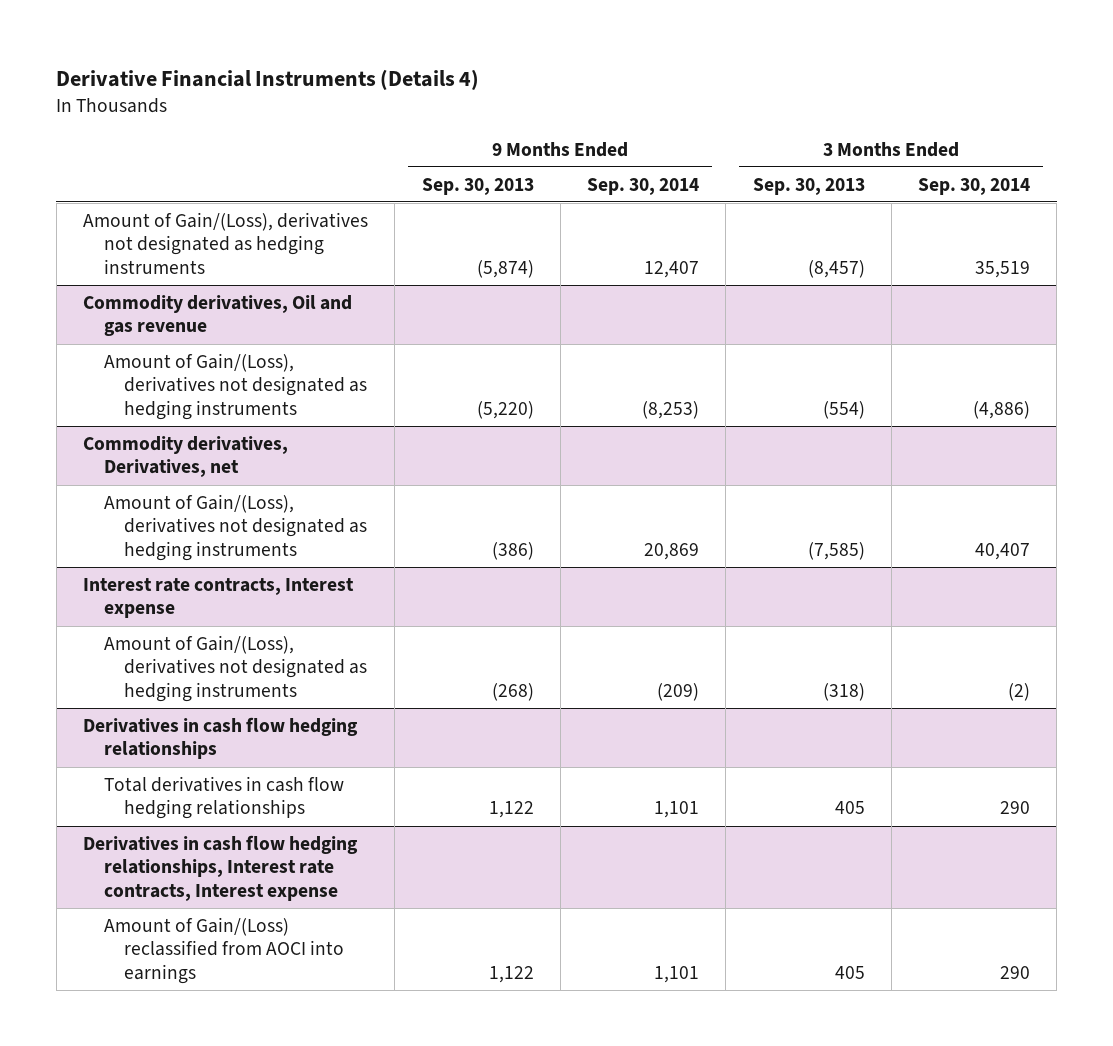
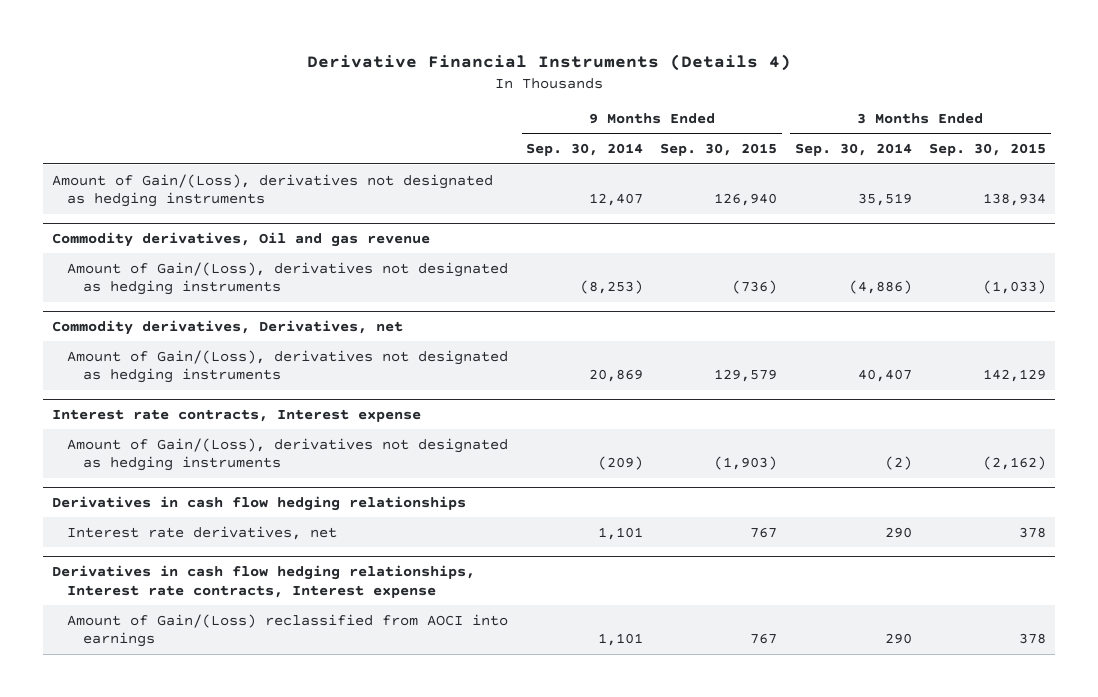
- | 9 Months Ended Sep. 30, 2013 | 9 Months Ended Sep. 30, 2014 | 3 Months Ended Sep. 30, 2013 | 3 Months Ended Sep. 30, 2014
+ | 9 Months Ended Sep. 30, 2014 | 9 Months Ended Sep. 30, 2015 | 3 Months Ended Sep. 30, 2014 | 3 Months Ended Sep. 30, 2015
@ Derivatives in cash flow hedging relationships
- Total derivatives in cash flow hedging relationships | 1,122 | 1,101 | 405 | 290
+ Interest rate derivatives, net | 1,101 | 767 | 290 | 378

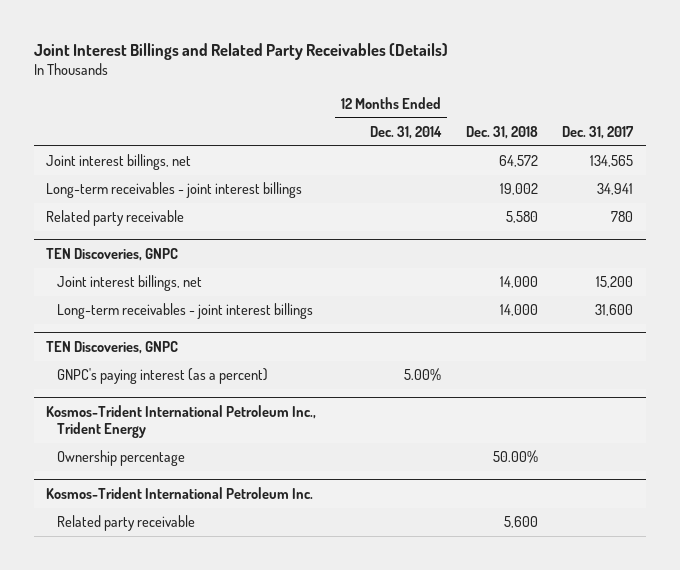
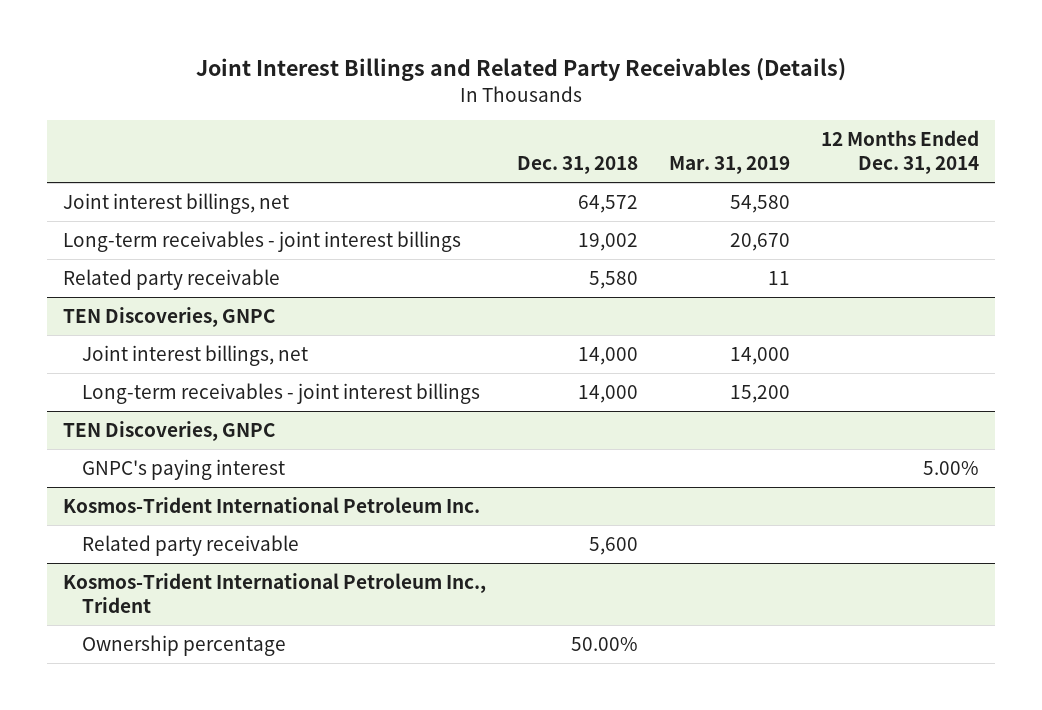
- | 12 Months Ended Dec. 31, 2014 | Dec. 31, 2018 | Dec. 31, 2017
+ | Dec. 31, 2018 | Mar. 31, 2019 | 12 Months Ended Dec. 31, 2014
@ TEN Discoveries, GNPC
- GNPC's paying interest (as a percent) | 5.00% | |
- Kosmos-Trident International Petroleum Inc., Trident Energy
- Ownership percentage | | 50.00% |
@ TEN Discoveries, GNPC
+ GNPC's paying interest | | | 5.00%
+ Kosmos-Trident International Petroleum Inc., Trident
+ Ownership percentage | 50.00% | |

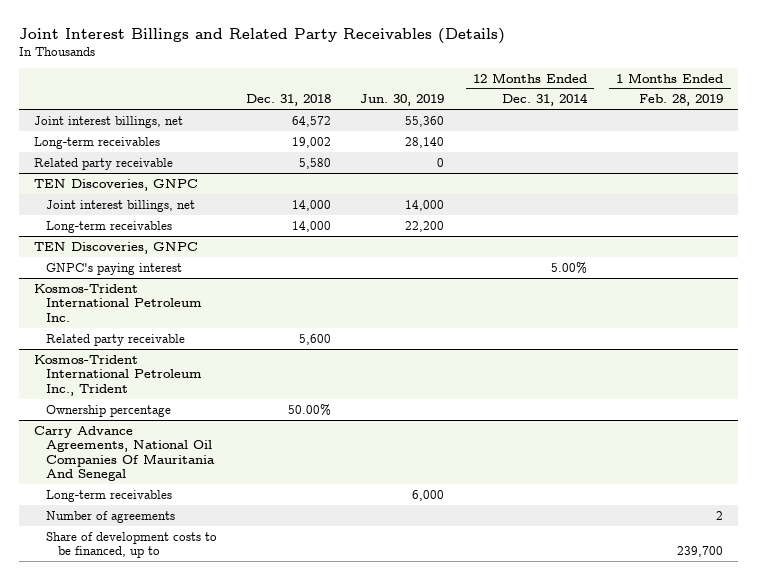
- | Dec. 31, 2018 | Mar. 31, 2019 | 12 Months Ended Dec. 31, 2014
+ | Dec. 31, 2018 | Jun. 30, 2019 | 12 Months Ended Dec. 31, 2014 | 1 Months Ended Feb. 28, 2019
- Long-term receivables - joint interest billings | 19,002 | 20,670 |
+ Long-term receivables | 19,002 | 28,140 | |
@ TEN Discoveries, GNPC
- Long-term receivables - joint interest billings | 14,000 | 15,200 |
+ Long-term receivables | 14,000 | 22,200 | |
+ Carry Advance Agreements, National Oil Companies Of Mauritania And Senegal
+ Long-term receivables | | 6,000 | |
+ Number of agreements | | | | 2
+ Share of development costs to be financed, up to | | | | 239,700

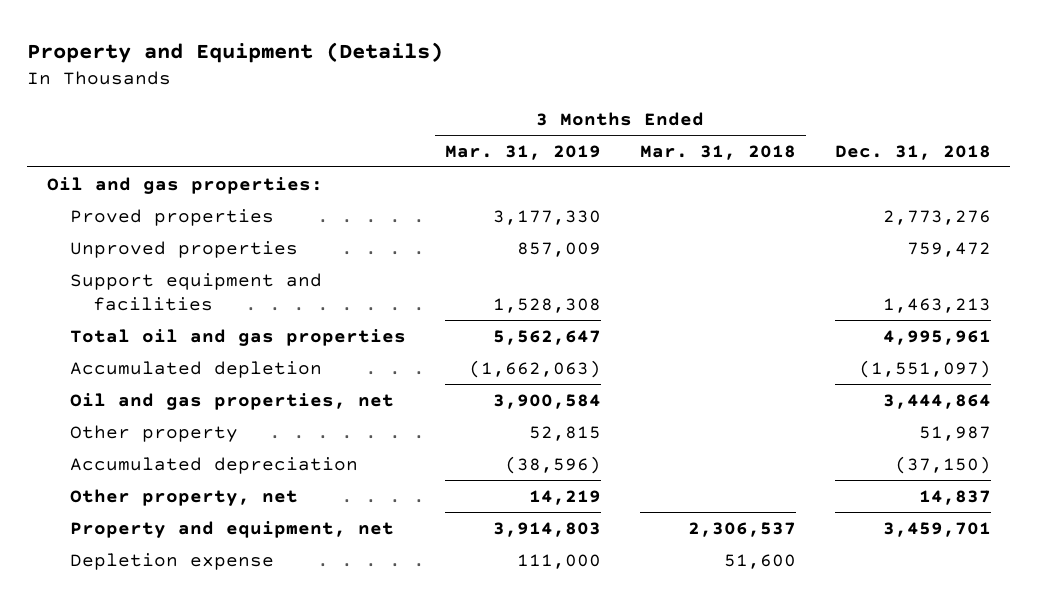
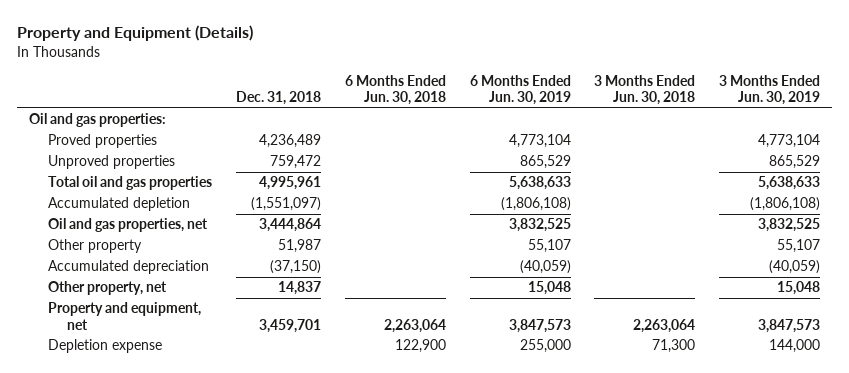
- | 3 Months Ended Mar. 31, 2019 | 3 Months Ended Mar. 31, 2018 | Dec. 31, 2018
+ | Dec. 31, 2018 | 6 Months Ended Jun. 30, 2018 | 6 Months Ended Jun. 30, 2019 | 3 Months Ended Jun. 30, 2018 | 3 Months Ended Jun. 30, 2019
- Proved properties | 3,177,330 | | 2,773,276
+ Proved properties | 4,236,489 | | 4,773,104 | | 4,773,104
- Support equipment and facilities | 1,528,308 | | 1,463,213

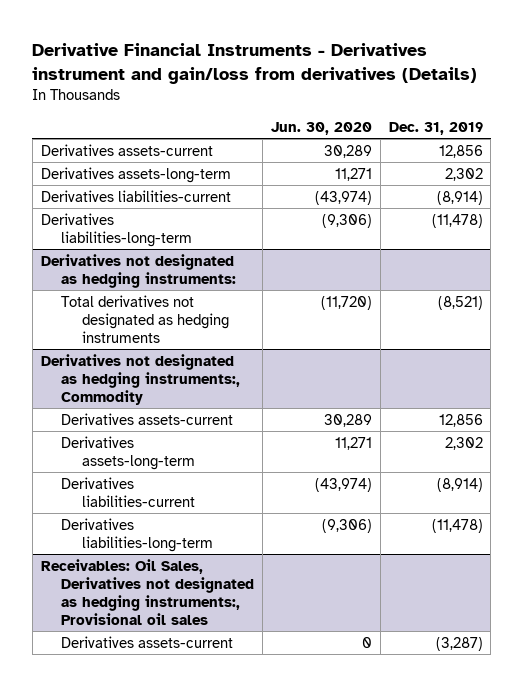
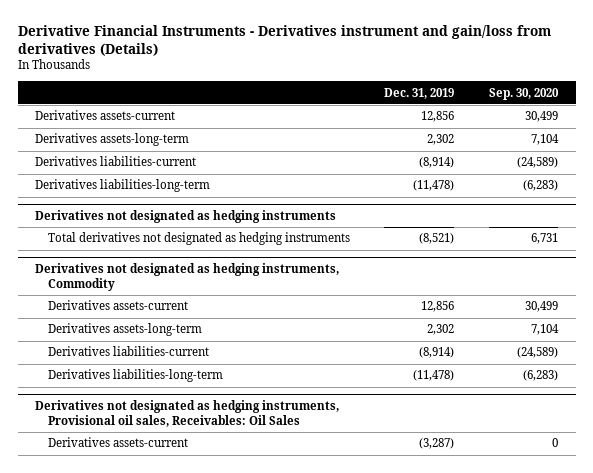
- | Jun. 30, 2020 | Dec. 31, 2019
+ | Dec. 31, 2019 | Sep. 30, 2020
- Derivatives not designated as hedging instruments:
+ Derivatives not designated as hedging instruments
- Derivatives not designated as hedging instruments:, Commodity
+ Derivatives not designated as hedging instruments, Commodity
- Receivables: Oil Sales, Derivatives not designated as hedging instruments:, Provisional oil sales
+ Derivatives not designated as hedging instruments, Provisional oil sales, Receivables: Oil Sales

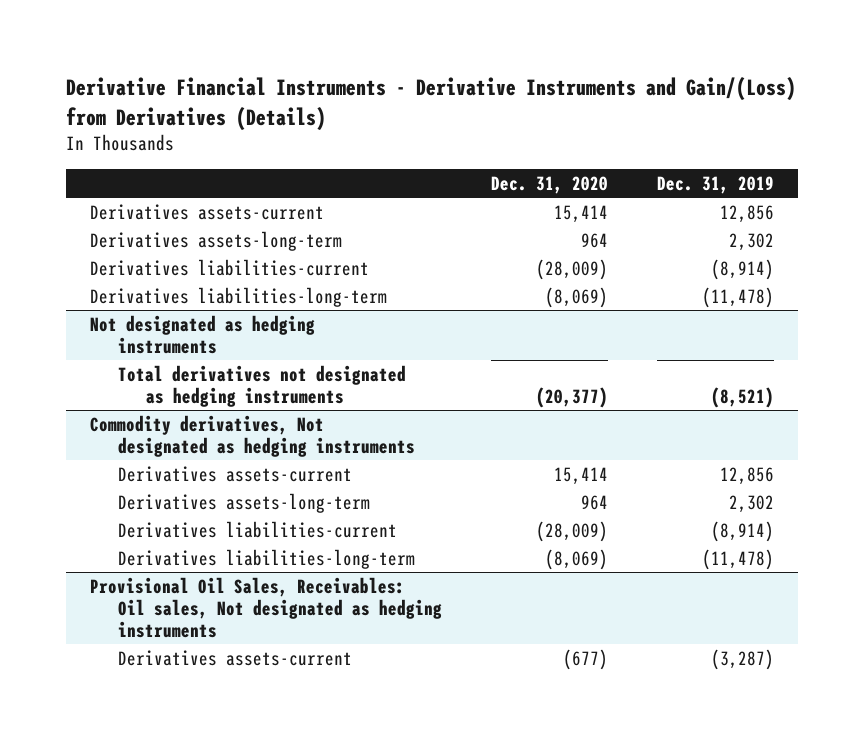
- Derivative Financial Instruments - Derivatives instrument and gain/loss from derivatives (Details)
+ Derivative Financial Instruments - Derivative Instruments and Gain/(Loss) from Derivatives (Details)
- | Dec. 31, 2019 | Sep. 30, 2020
+ | Dec. 31, 2020 | Dec. 31, 2019
- Derivatives not designated as hedging instruments
+ Not designated as hedging instruments
- Derivatives not designated as hedging instruments, Commodity
+ Commodity derivatives, Not designated as hedging instruments
- Derivatives not designated as hedging instruments, Provisional oil sales, Receivables: Oil Sales
+ Provisional Oil Sales, Receivables: Oil sales, Not designated as hedging instruments

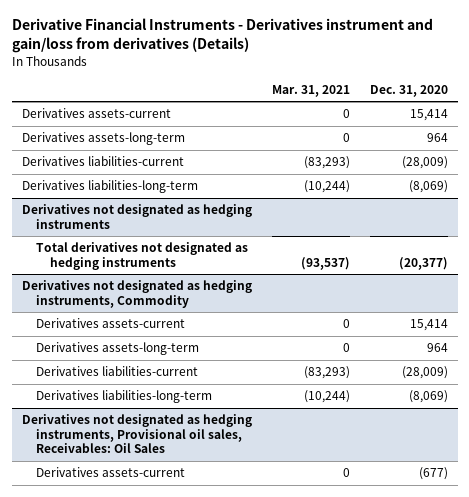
- Derivative Financial Instruments - Derivative Instruments and Gain/(Loss) from Derivatives (Details)
+ Derivative Financial Instruments - Derivatives instrument and gain/loss from derivatives (Details)
- | Dec. 31, 2020 | Dec. 31, 2019
+ | Mar. 31, 2021 | Dec. 31, 2020
- Not designated as hedging instruments
+ Derivatives not designated as hedging instruments
- Commodity derivatives, Not designated as hedging instruments
+ Derivatives not designated as hedging instruments, Commodity
- Provisional Oil Sales, Receivables: Oil sales, Not designated as hedging instruments
+ Derivatives not designated as hedging instruments, Provisional oil sales, Receivables: Oil Sales

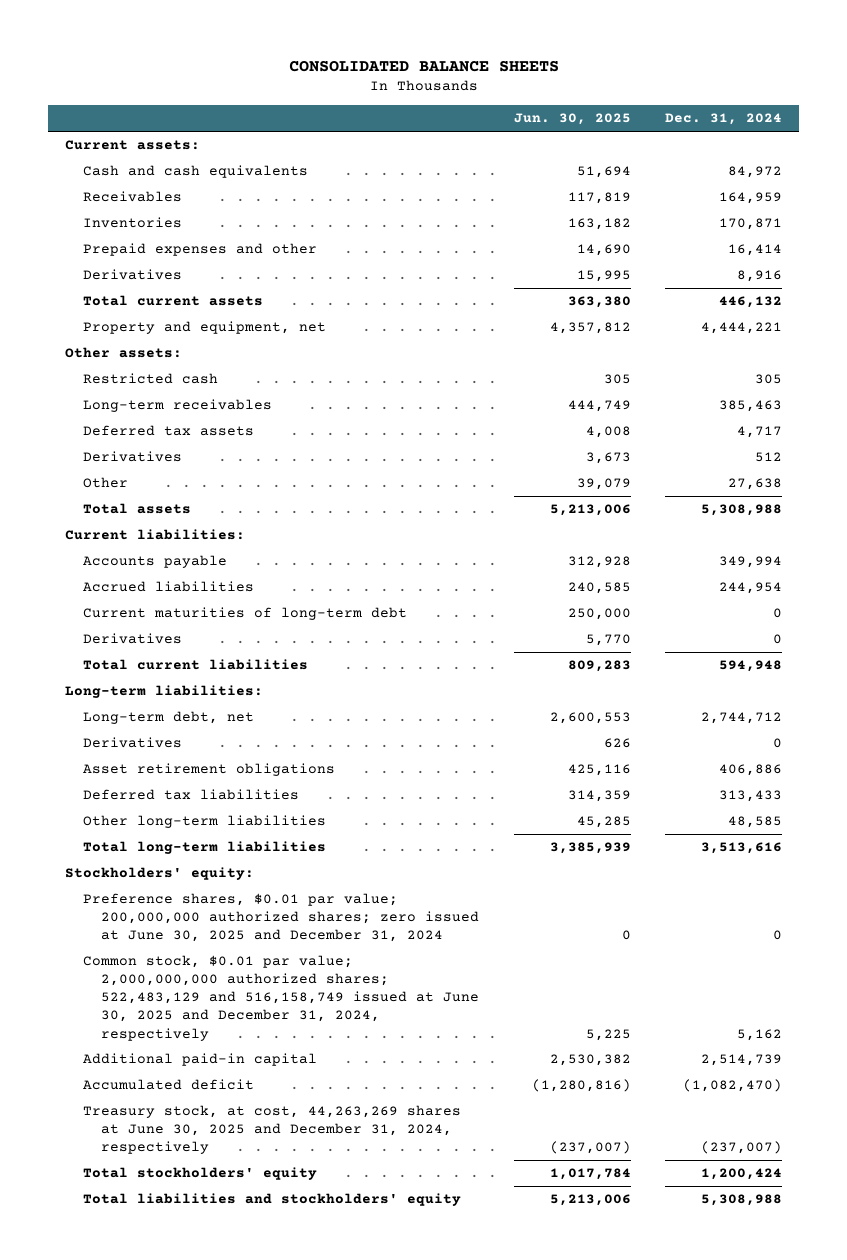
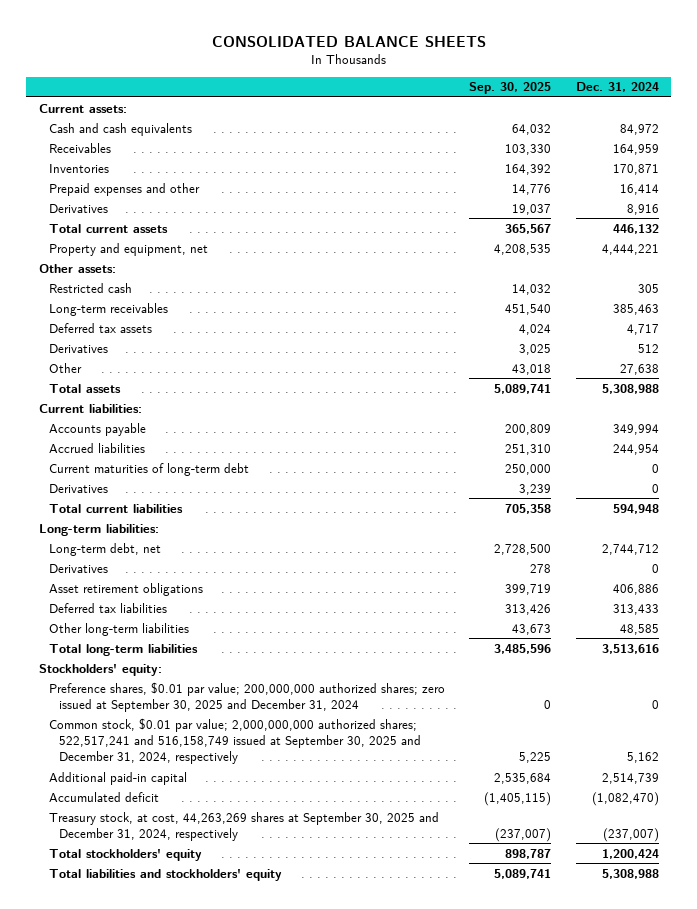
- | Jun. 30, 2025 | Dec. 31, 2024
+ | Sep. 30, 2025 | Dec. 31, 2024
- Preference shares, $0.01 par value; 200,000,000 authorized shares; zero issued at June 30, 2025 and December 31, 2024 | 0 | 0
- Common stock, $0.01 par value; 2,000,000,000 authorized shares; 522,483,129 and 516,158,749 issued at June 30, 2025 and December 31, 2024, respectively | 5,225 | 5,162
+ Preference shares, $0.01 par value; 200,000,000 authorized shares; zero issued at September 30, 2025 and December 31, 2024 | 0 | 0
+ Common stock, $0.01 par value; 2,000,000,000 authorized shares; 522,517,241 and 516,158,749 issued at September 30, 2025 and December 31, 2024, respectively | 5,225 | 5,162
- Treasury stock, at cost, 44,263,269 shares at June 30, 2025 and December 31, 2024, respectively | (237,007) | (237,007)
+ Treasury stock, at cost, 44,263,269 shares at September 30, 2025 and December 31, 2024, respectively | (237,007) | (237,007)

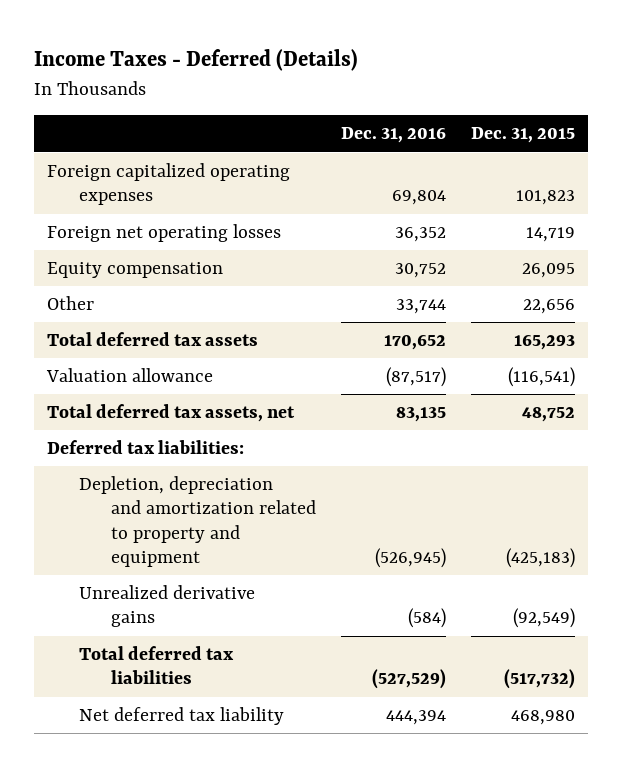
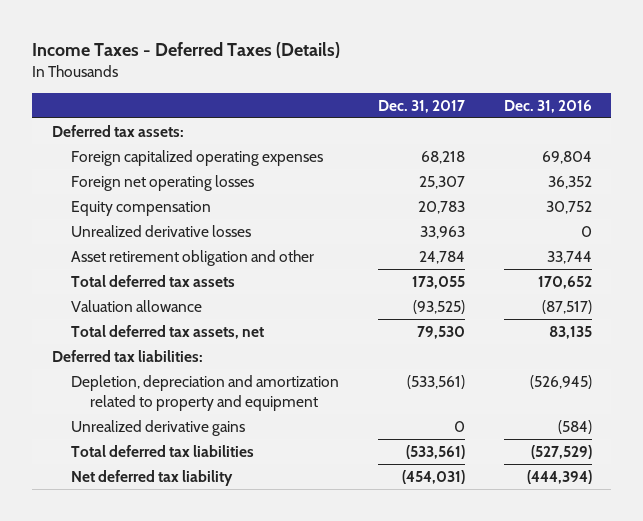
- Income Taxes - Deferred (Details)
+ Income Taxes - Deferred Taxes (Details)
- | Dec. 31, 2016 | Dec. 31, 2015
+ | Dec. 31, 2017 | Dec. 31, 2016
+ Deferred tax assets:
- Other | 33,744 | 22,656
+ Unrealized derivative losses | 33,963 | 0
+ Asset retirement obligation and other | 24,784 | 33,744
- Net deferred tax liability | 444,394 | 468,980
+ Net deferred tax liability | (454,031) | (444,394)

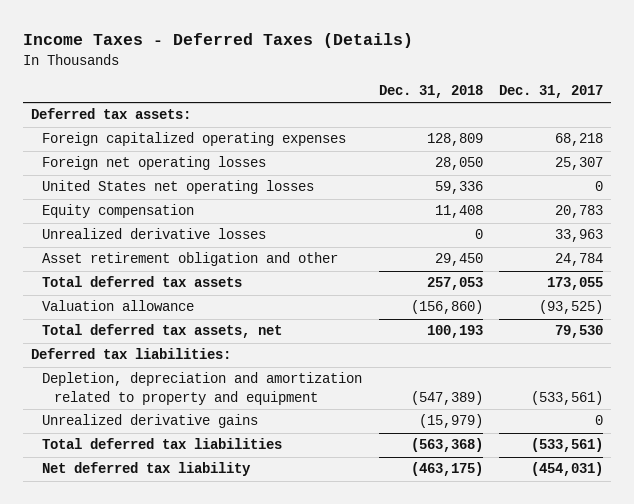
- | Dec. 31, 2017 | Dec. 31, 2016
+ | Dec. 31, 2018 | Dec. 31, 2017
+ United States net operating losses | 59,336 | 0

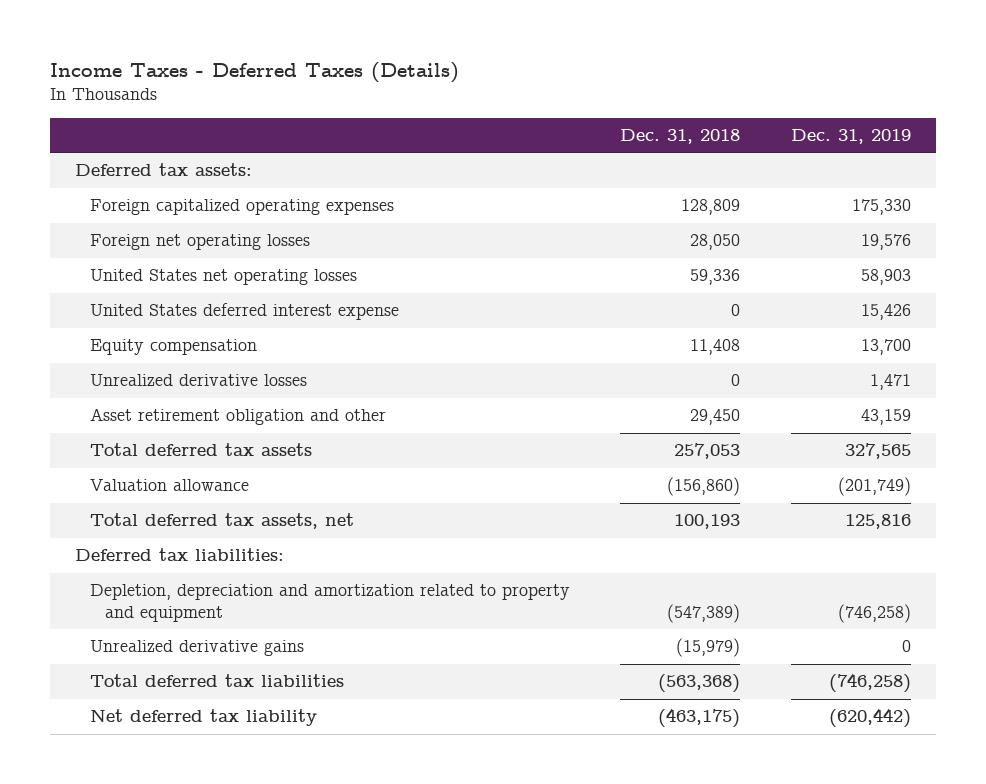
- | Dec. 31, 2018 | Dec. 31, 2017
+ | Dec. 31, 2018 | Dec. 31, 2019
+ United States deferred interest expense | 0 | 15,426

